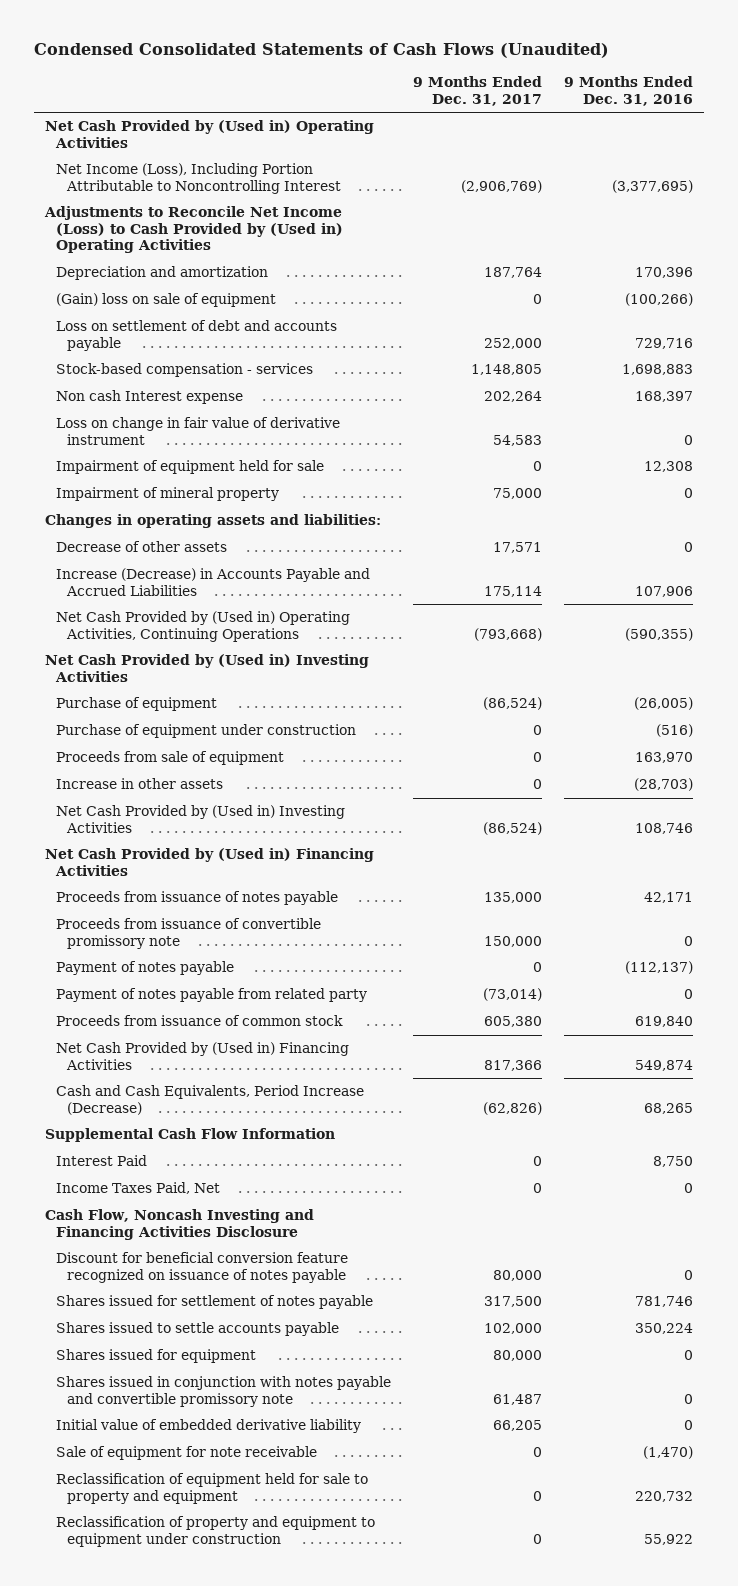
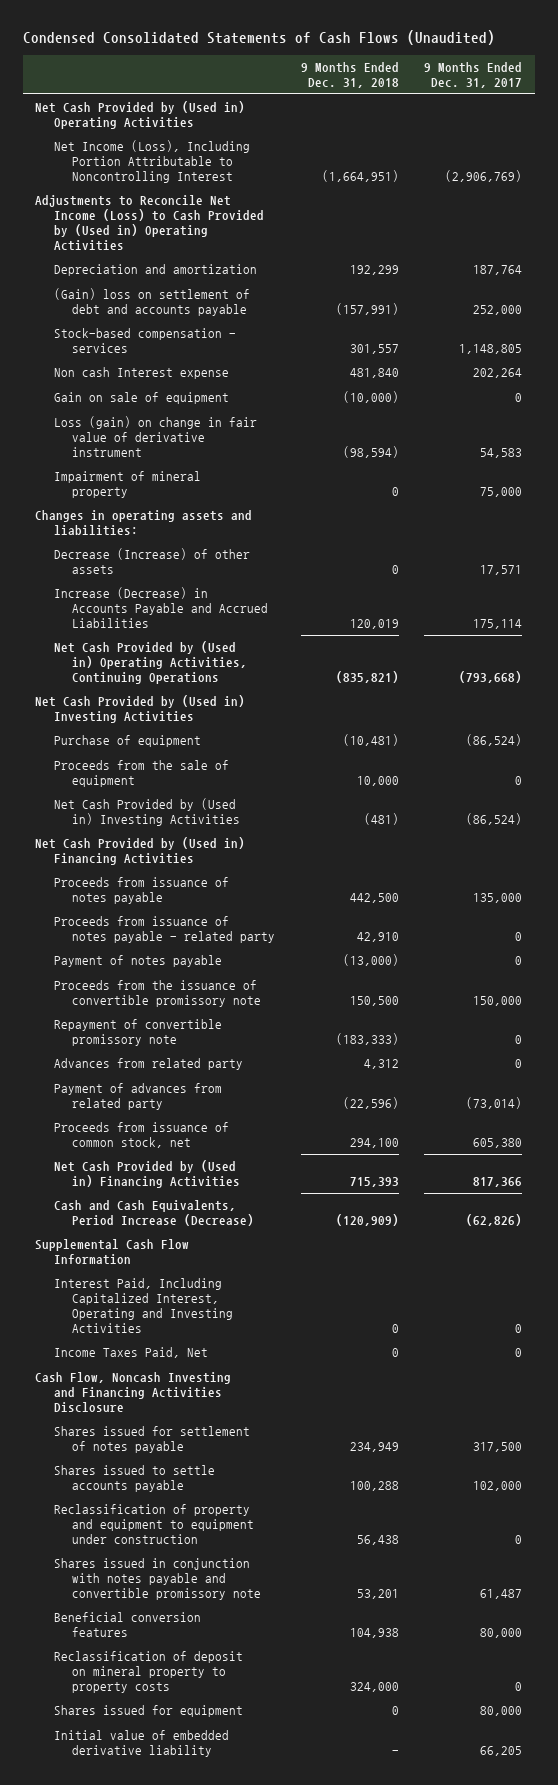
- | 9 Months Ended Dec. 31, 2017 | 9 Months Ended Dec. 31, 2016
+ | 9 Months Ended Dec. 31, 2018 | 9 Months Ended Dec. 31, 2017
- (Gain) loss on sale of equipment | 0 | (100,266)
- Loss on settlement of debt and accounts payable | 252,000 | 729,716
+ (Gain) loss on settlement of debt and accounts payable | (157,991) | 252,000
- Loss on change in fair value of derivative instrument | 54,583 | 0
- Impairment of equipment held for sale | 0 | 12,308
+ Gain on sale of equipment | (10,000) | 0
+ Loss (gain) on change in fair value of derivative instrument | (98,594) | 54,583
- Decrease of other assets | 17,571 | 0
+ Decrease (Increase) of other assets | 0 | 17,571
- Purchase of equipment under construction | 0 | (516)
- Proceeds from sale of equipment | 0 | 163,970
- Increase in other assets | 0 | (28,703)
+ Proceeds from the sale of equipment | 10,000 | 0
- Proceeds from issuance of convertible promissory note | 150,000 | 0
+ Proceeds from issuance of notes payable - related party | 42,910 | 0
- Payment of notes payable from related party | (73,014) | 0
- Proceeds from issuance of common stock | 605,380 | 619,840
+ Proceeds from the issuance of convertible promissory note | 150,500 | 150,000
+ Repayment of convertible promissory note | (183,333) | 0
+ Advances from related party | 4,312 | 0
+ Payment of advances from related party | (22,596) | (73,014)
+ Proceeds from issuance of common stock, net | 294,100 | 605,380
- Interest Paid | 0 | 8,750
+ Interest Paid, Including Capitalized Interest, Operating and Investing Activities | 0 | 0
- Discount for beneficial conversion feature recognized on issuance of notes payable | 80,000 | 0
moved up: Reclassification of property and equipment to equipment under construction | 56,438 | 0
+ Beneficial conversion features | 104,938 | 80,000
+ Reclassification of deposit on mineral property to property costs | 324,000 | 0
moved down: Shares issued for equipment | 0 | 80,000
- Sale of equipment for note receivable | 0 | (1,470)
- Reclassification of equipment held for sale to property and equipment | 0 | 220,732

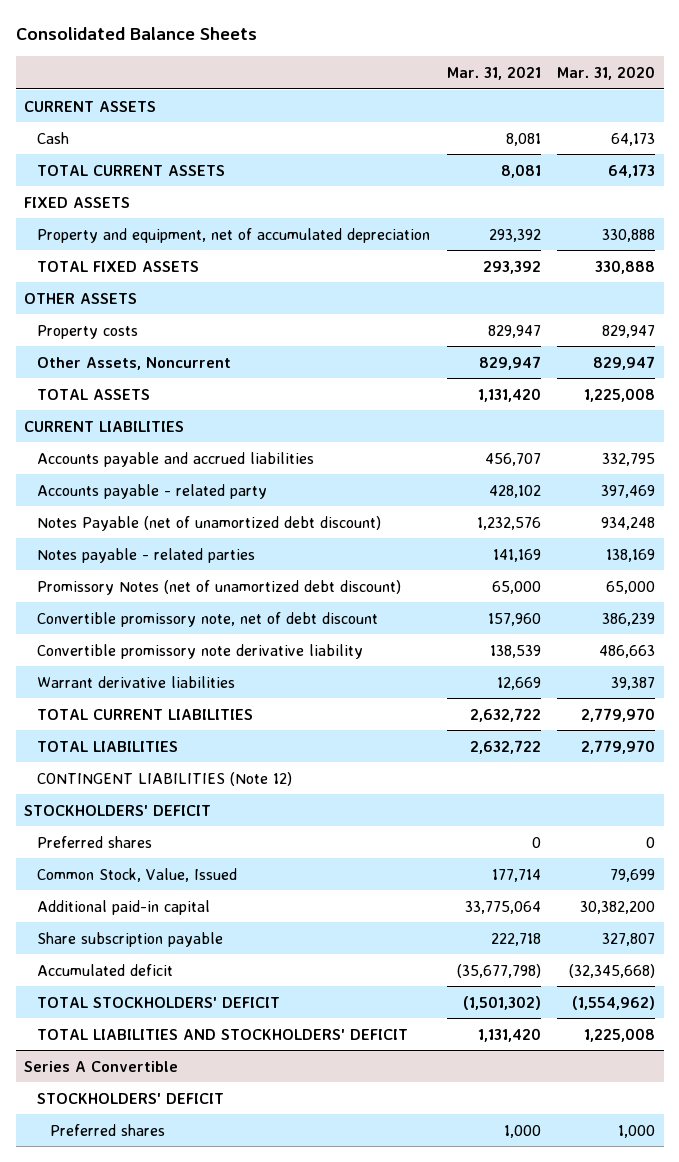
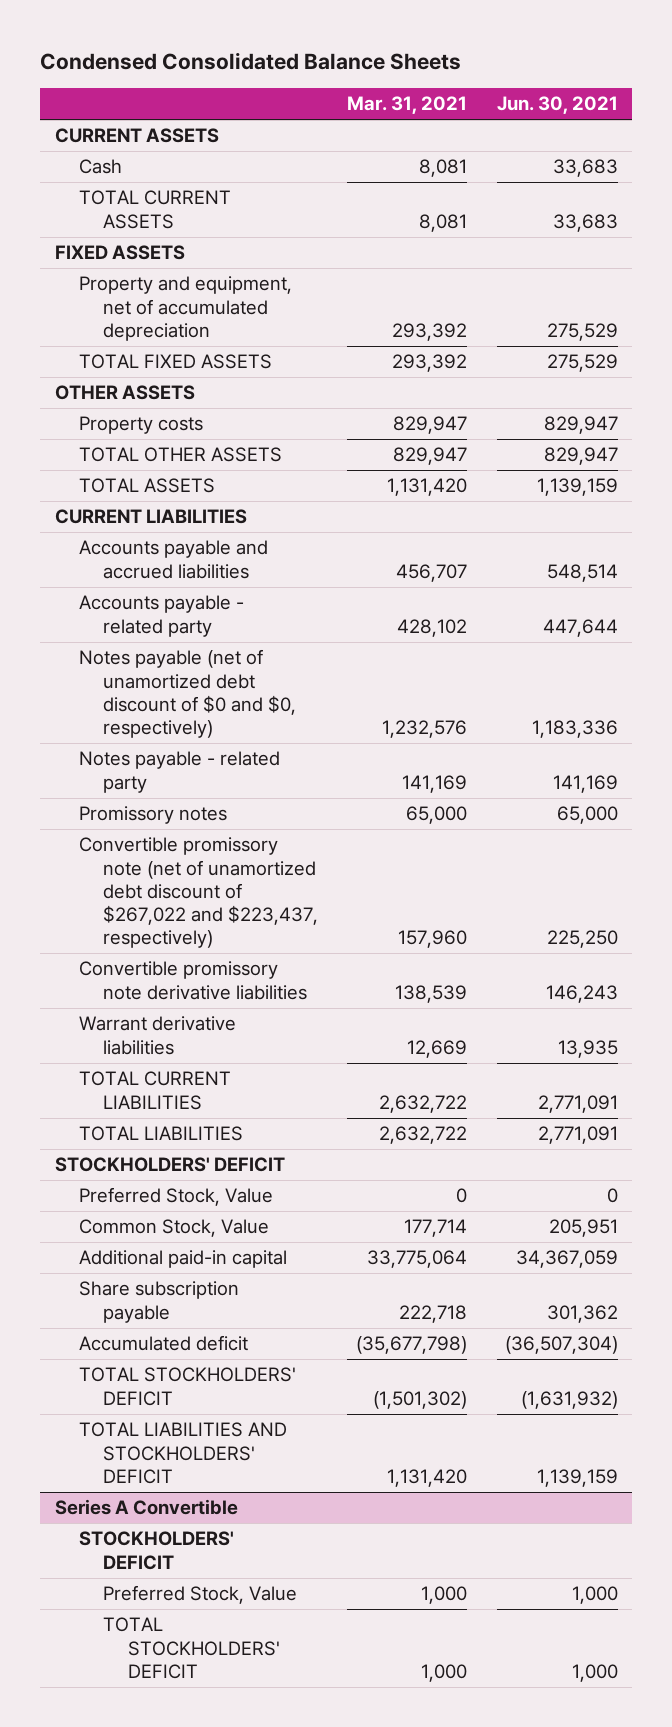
- Consolidated Balance Sheets
+ Condensed Consolidated Balance Sheets
- | Mar. 31, 2021 | Mar. 31, 2020
+ | Mar. 31, 2021 | Jun. 30, 2021
- Other Assets, Noncurrent | 829,947 | 829,947
+ TOTAL OTHER ASSETS | 829,947 | 829,947
- Notes Payable (net of unamortized debt discount) | 1,232,576 | 934,248
- Notes payable - related parties | 141,169 | 138,169
- Promissory Notes (net of unamortized debt discount) | 65,000 | 65,000
- Convertible promissory note, net of debt discount | 157,960 | 386,239
- Convertible promissory note derivative liability | 138,539 | 486,663
+ Notes payable (net of unamortized debt discount of $0 and $0, respectively) | 1,232,576 | 1,183,336
+ Notes payable - related party | 141,169 | 141,169
+ Promissory notes | 65,000 | 65,000
+ Convertible promissory note (net of unamortized debt discount of $267,022 and $223,437, respectively) | 157,960 | 225,250
+ Convertible promissory note derivative liabilities | 138,539 | 146,243
- CONTINGENT LIABILITIES (Note 12)
- Preferred shares | 0 | 0
- Common Stock, Value, Issued | 177,714 | 79,699
+ Preferred Stock, Value | 0 | 0
+ Common Stock, Value | 177,714 | 205,951
@ Series A Convertible
- Preferred shares | 1,000 | 1,000
+ Preferred Stock, Value | 1,000 | 1,000
+ TOTAL STOCKHOLDERS' DEFICIT | 1,000 | 1,000

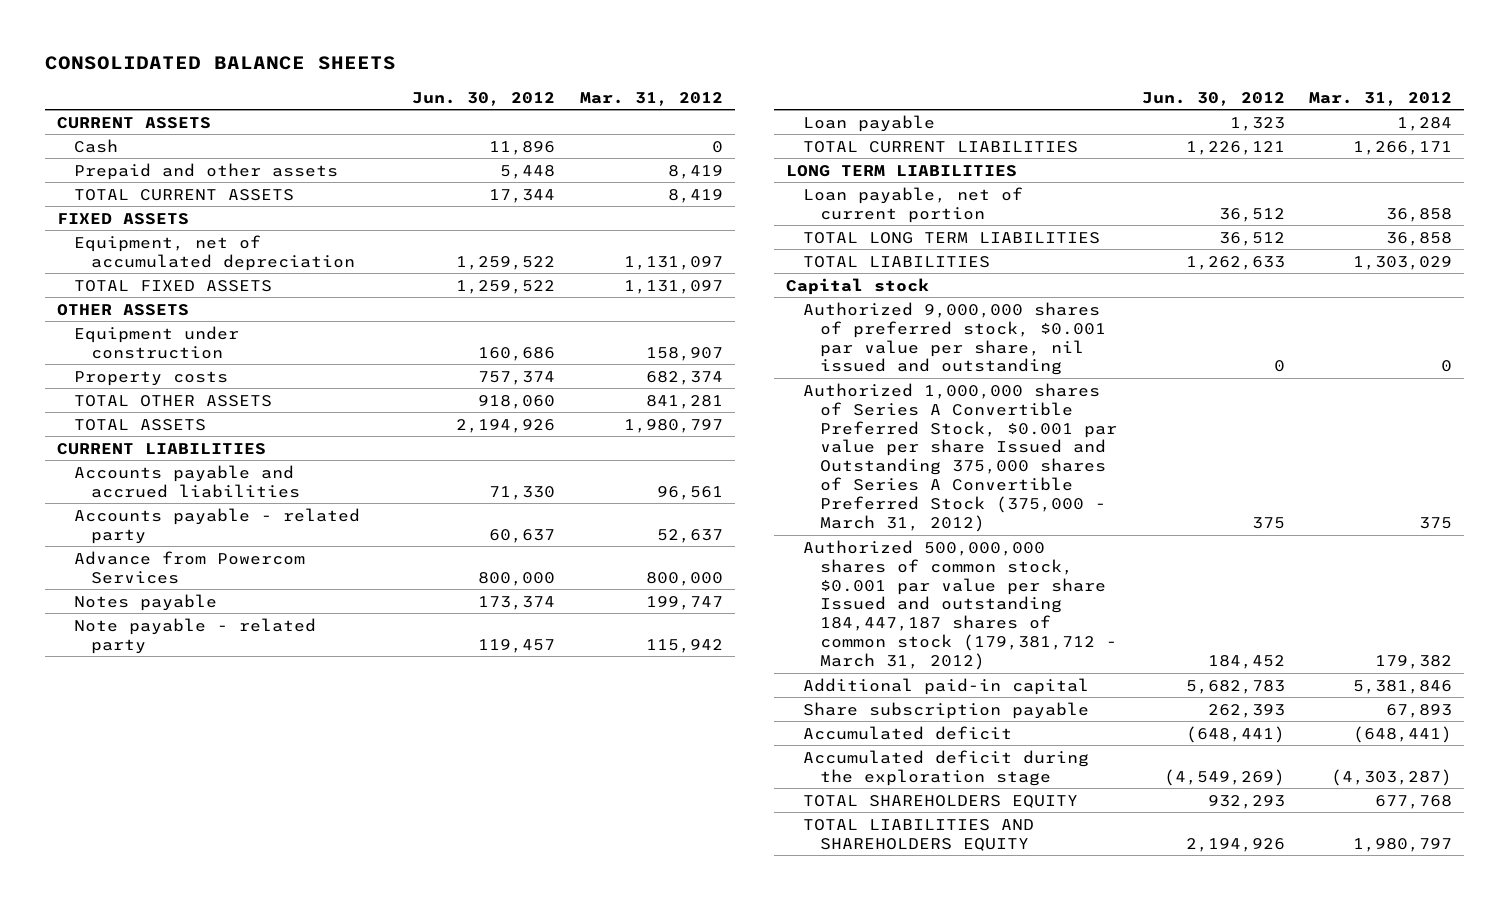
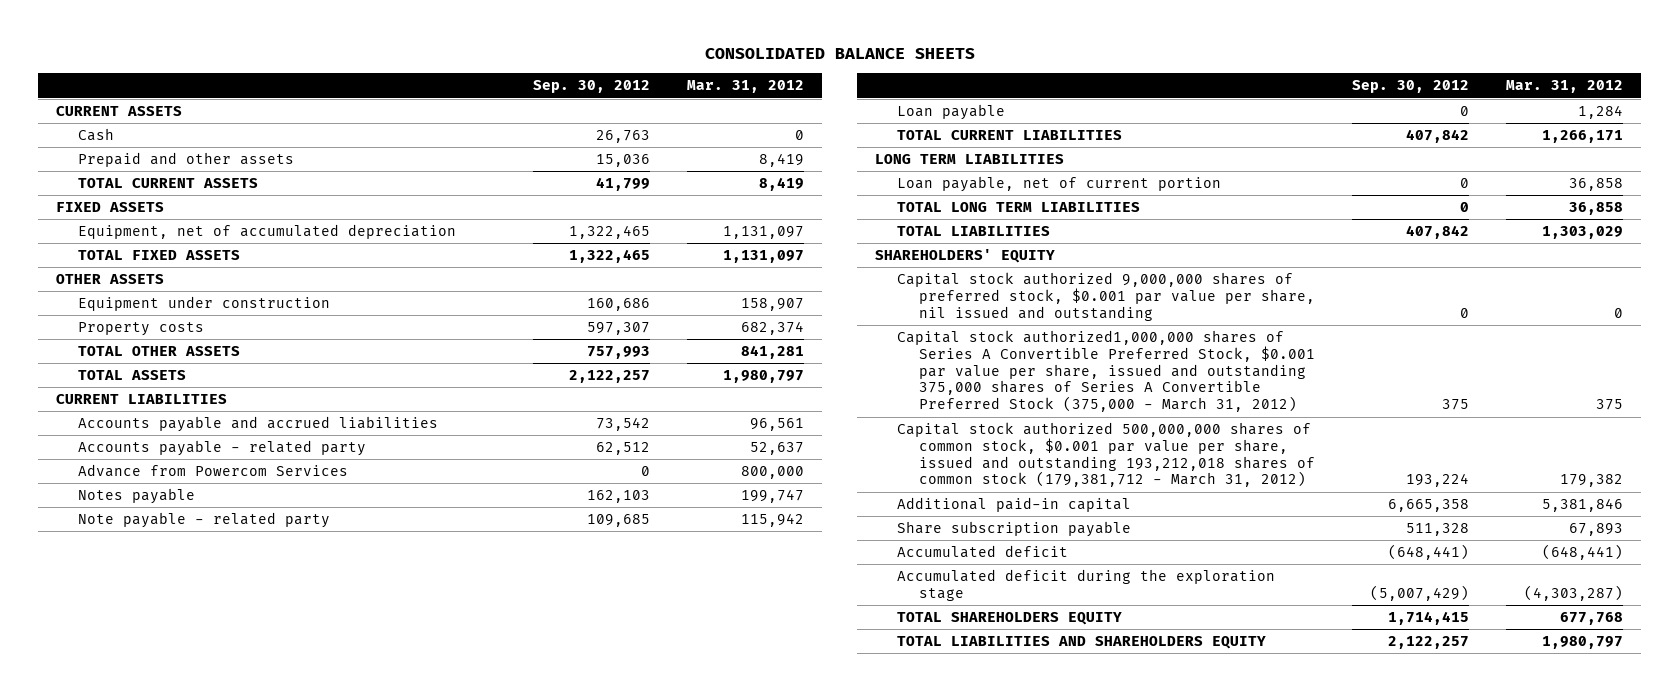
- | Jun. 30, 2012 | Mar. 31, 2012
+ | Sep. 30, 2012 | Mar. 31, 2012
- Capital stock
- Authorized 9,000,000 shares of preferred stock, $0.001 par value per share, nil issued and outstanding | 0 | 0
- Authorized 1,000,000 shares of Series A Convertible Preferred Stock, $0.001 par value per share Issued and Outstanding 375,000 shares of Series A Convertible Preferred Stock (375,000 - March 31, 2012) | 375 | 375
- Authorized 500,000,000 shares of common stock, $0.001 par value per share Issued and outstanding 184,447,187 shares of common stock (179,381,712 - March 31, 2012) | 184,452 | 179,382
+ SHAREHOLDERS' EQUITY
+ Capital stock authorized 9,000,000 shares of preferred stock, $0.001 par value per share, nil issued and outstanding | 0 | 0
+ Capital stock authorized1,000,000 shares of Series A Convertible Preferred Stock, $0.001 par value per share, issued and outstanding 375,000 shares of Series A Convertible Preferred Stock (375,000 - March 31, 2012) | 375 | 375
+ Capital stock authorized 500,000,000 shares of common stock, $0.001 par value per share, issued and outstanding 193,212,018 shares of common stock (179,381,712 - March 31, 2012) | 193,224 | 179,382

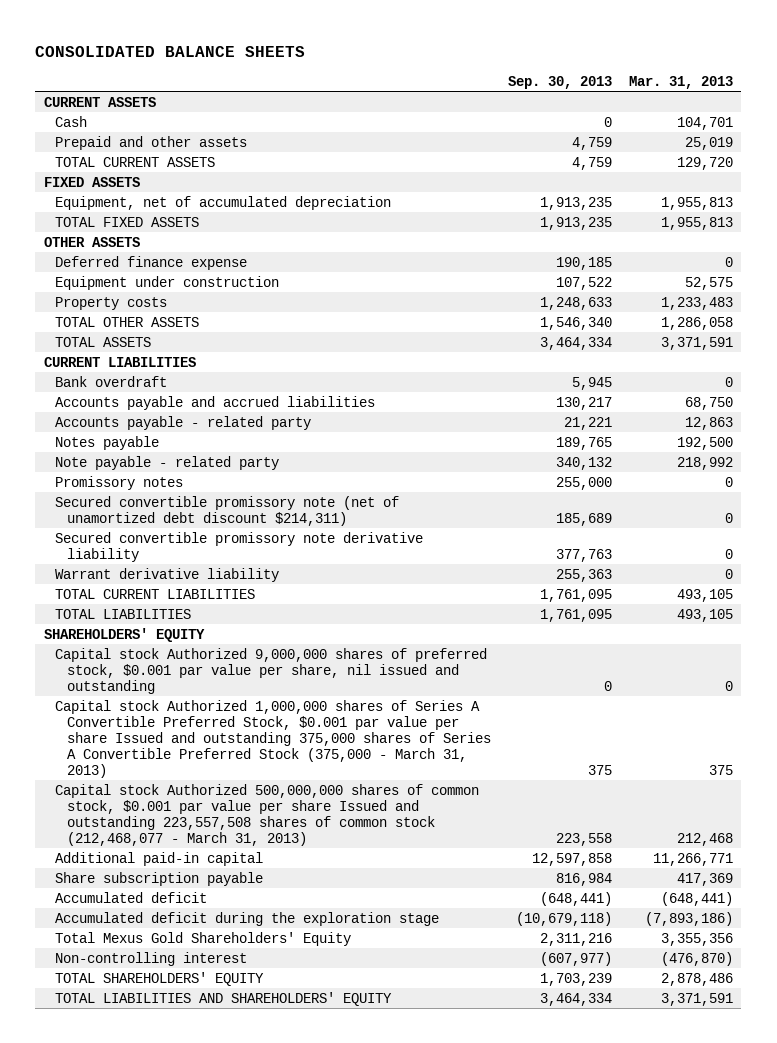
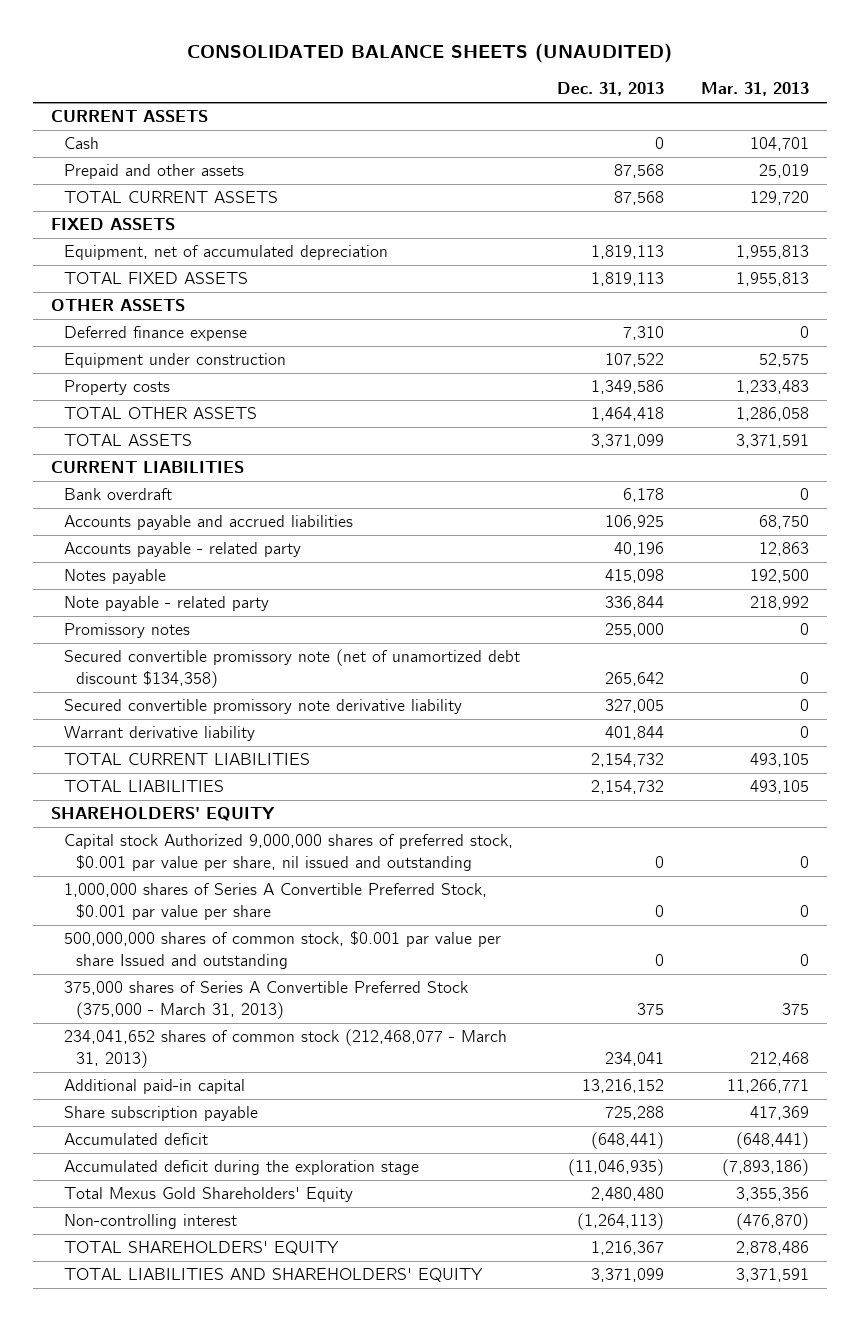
- CONSOLIDATED BALANCE SHEETS
+ CONSOLIDATED BALANCE SHEETS (UNAUDITED)
- | Sep. 30, 2013 | Mar. 31, 2013
+ | Dec. 31, 2013 | Mar. 31, 2013
- Secured convertible promissory note (net of unamortized debt discount $214,311) | 185,689 | 0
+ Secured convertible promissory note (net of unamortized debt discount $134,358) | 265,642 | 0
- Capital stock Authorized 1,000,000 shares of Series A Convertible Preferred Stock, $0.001 par value per share Issued and outstanding 375,000 shares of Series A Convertible Preferred Stock (375,000 - March 31, 2013) | 375 | 375
- Capital stock Authorized 500,000,000 shares of common stock, $0.001 par value per share Issued and outstanding 223,557,508 shares of common stock (212,468,077 - March 31, 2013) | 223,558 | 212,468
+ 1,000,000 shares of Series A Convertible Preferred Stock, $0.001 par value per share | 0 | 0
+ 500,000,000 shares of common stock, $0.001 par value per share Issued and outstanding | 0 | 0
+ 375,000 shares of Series A Convertible Preferred Stock (375,000 - March 31, 2013) | 375 | 375
+ 234,041,652 shares of common stock (212,468,077 - March 31, 2013) | 234,041 | 212,468

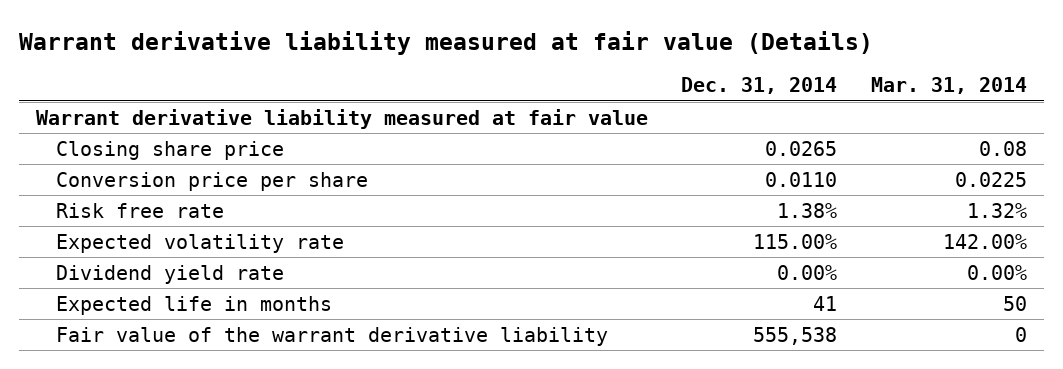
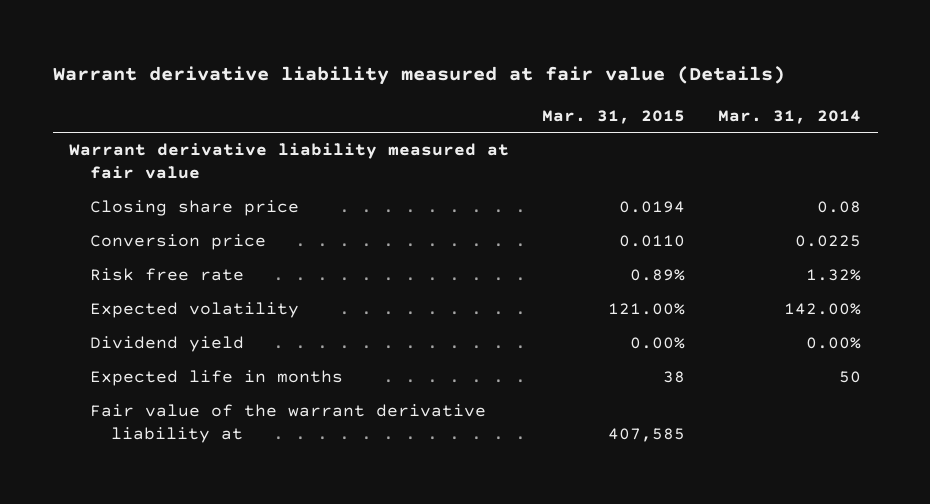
- | Dec. 31, 2014 | Mar. 31, 2014
+ | Mar. 31, 2015 | Mar. 31, 2014
- Conversion price per share | 0.0110 | 0.0225
+ Conversion price | 0.0110 | 0.0225
- Expected volatility rate | 115.00% | 142.00%
- Dividend yield rate | 0.00% | 0.00%
+ Expected volatility | 121.00% | 142.00%
+ Dividend yield | 0.00% | 0.00%
- Fair value of the warrant derivative liability | 555,538 | 0
+ Fair value of the warrant derivative liability at | 407,585 |

